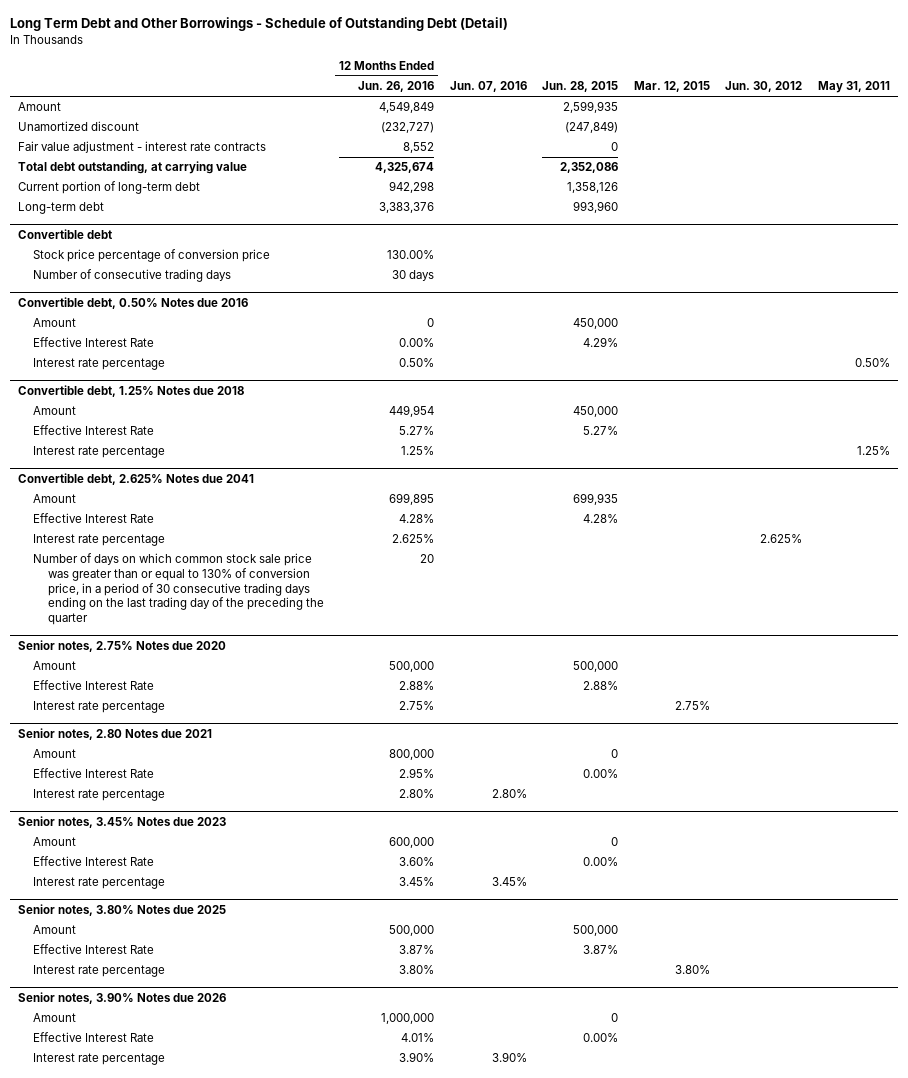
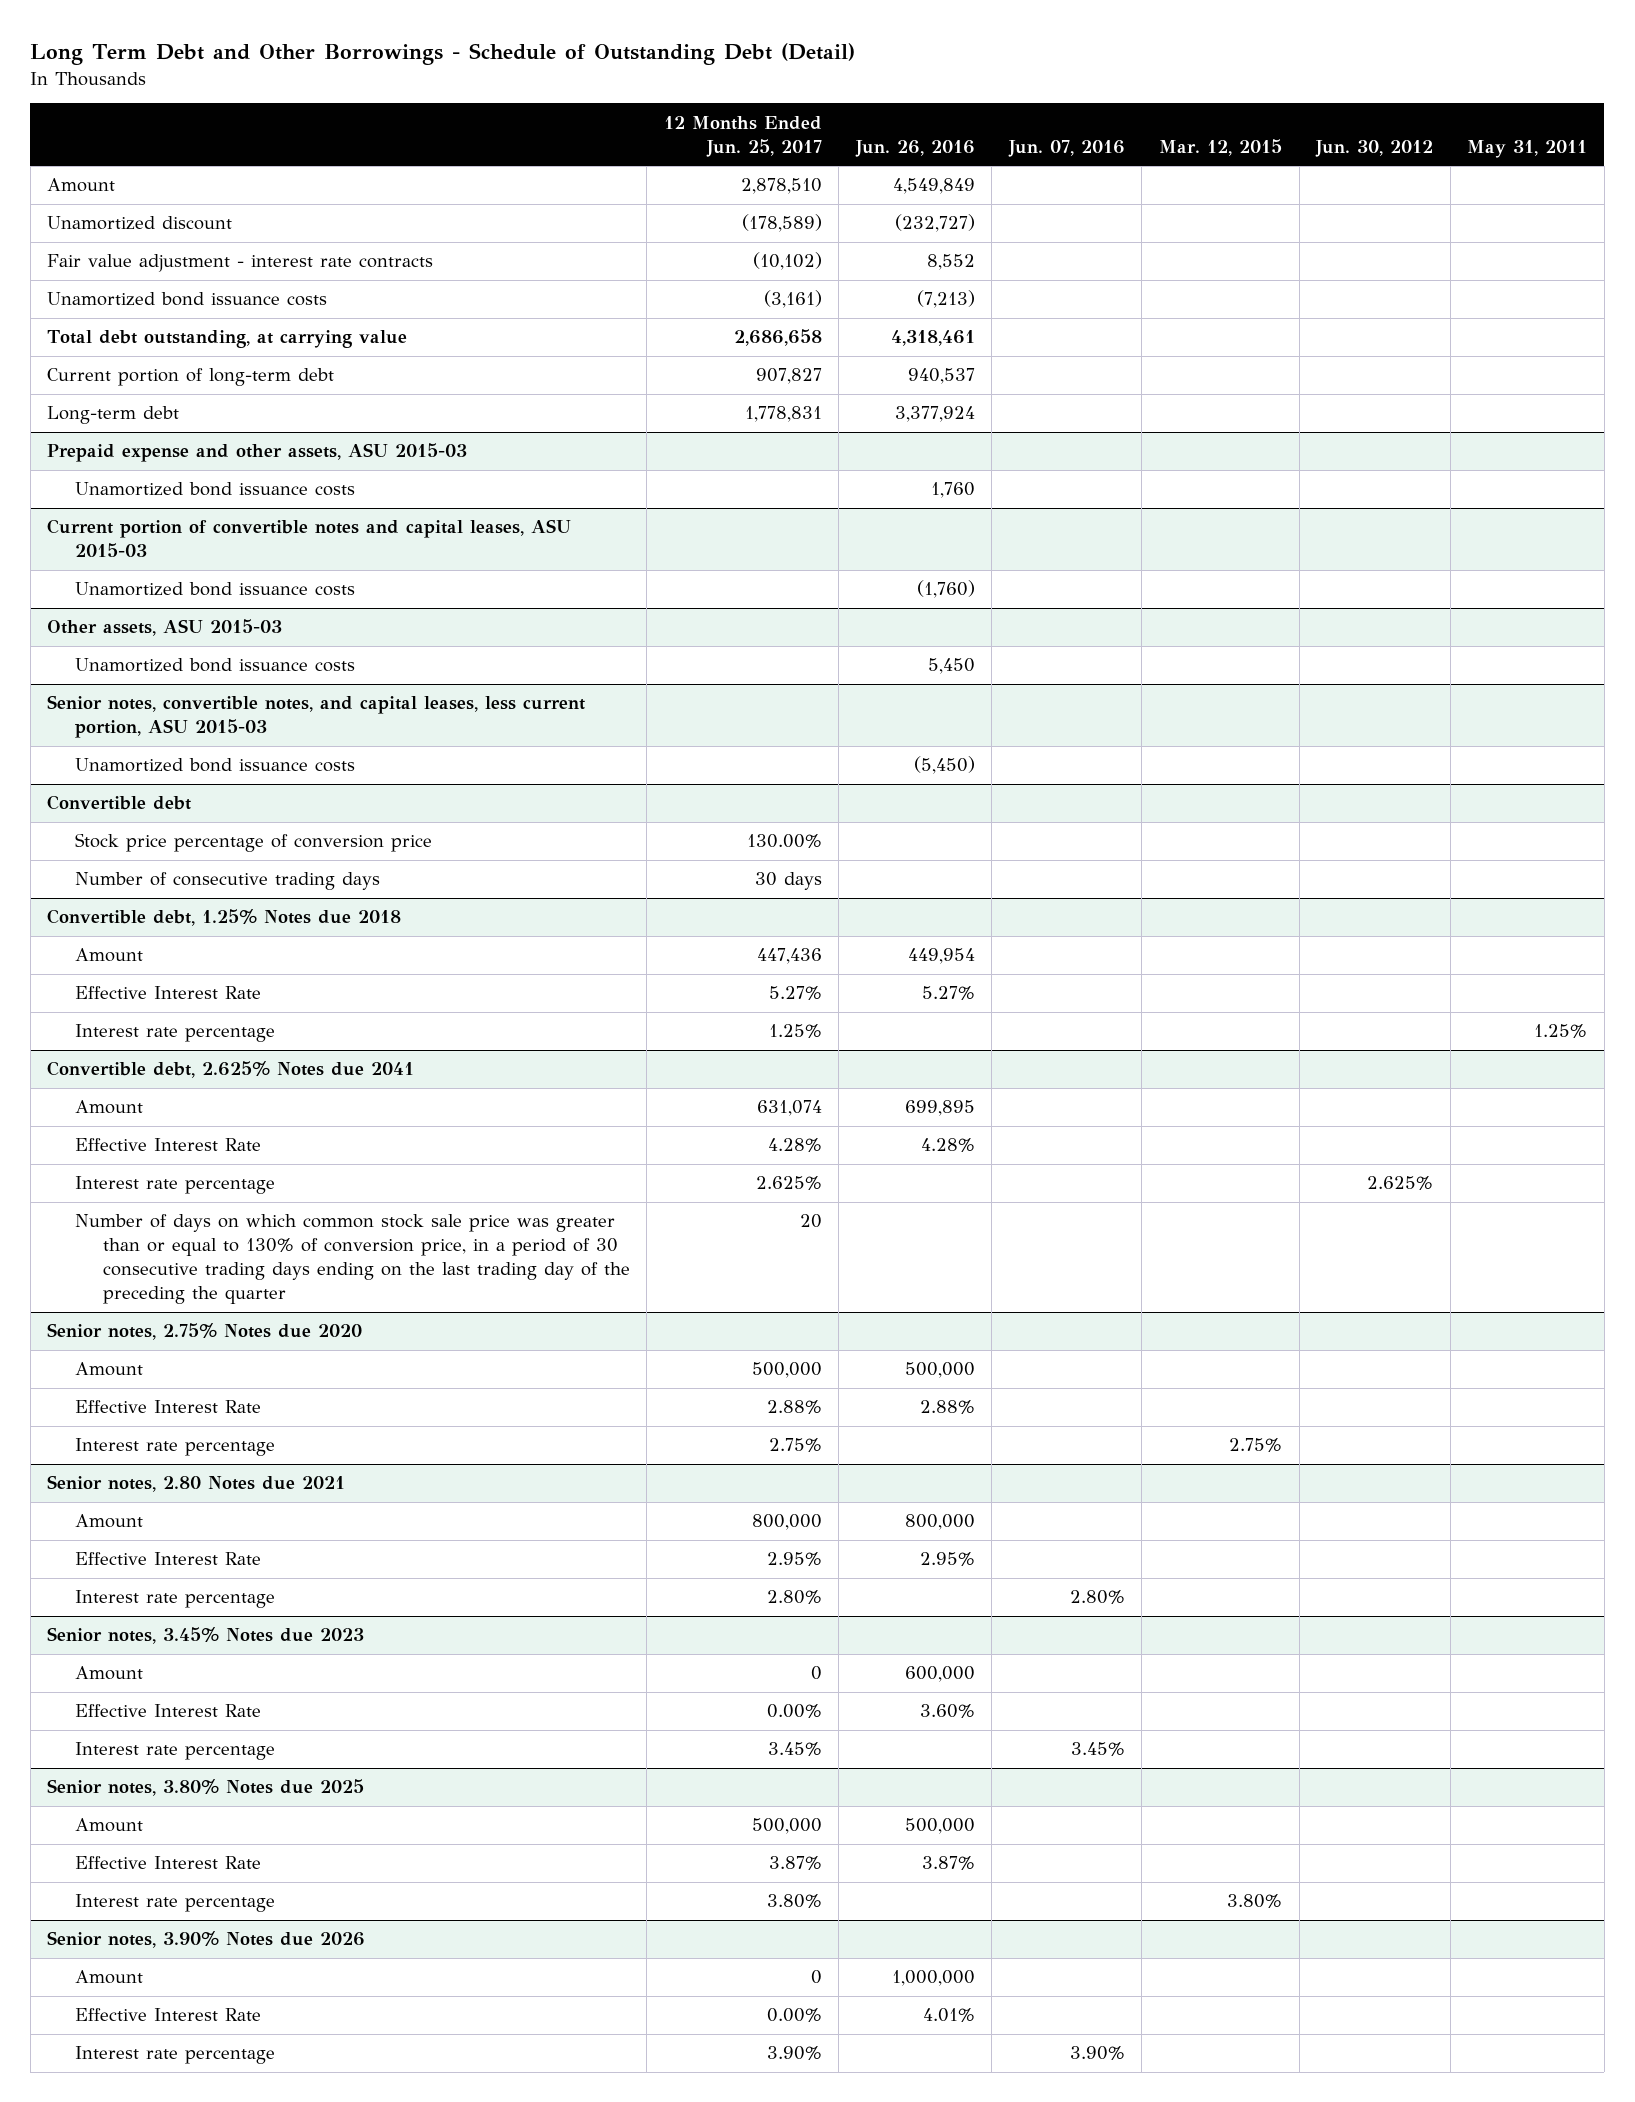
- | 12 Months Ended Jun. 26, 2016 | Jun. 07, 2016 | Jun. 28, 2015 | Mar. 12, 2015 | Jun. 30, 2012 | May 31, 2011
+ | 12 Months Ended Jun. 25, 2017 | Jun. 26, 2016 | Jun. 07, 2016 | Mar. 12, 2015 | Jun. 30, 2012 | May 31, 2011
+ Unamortized bond issuance costs | (3,161) | (7,213) | | | |
+ Prepaid expense and other assets, ASU 2015-03
+ Unamortized bond issuance costs | | 1,760 | | | |
+ Current portion of convertible notes and capital leases, ASU 2015-03
+ Unamortized bond issuance costs | | (1,760) | | | |
+ Other assets, ASU 2015-03
+ Unamortized bond issuance costs | | 5,450 | | | |
+ Senior notes, convertible notes, and capital leases, less current portion, ASU 2015-03
+ Unamortized bond issuance costs | | (5,450) | | | |
- Convertible debt, 0.50% Notes due 2016
- Amount | 0 | | 450,000 | | |
- Effective Interest Rate | 0.00% | | 4.29% | | |
- Interest rate percentage | 0.50% | | | | | 0.50%

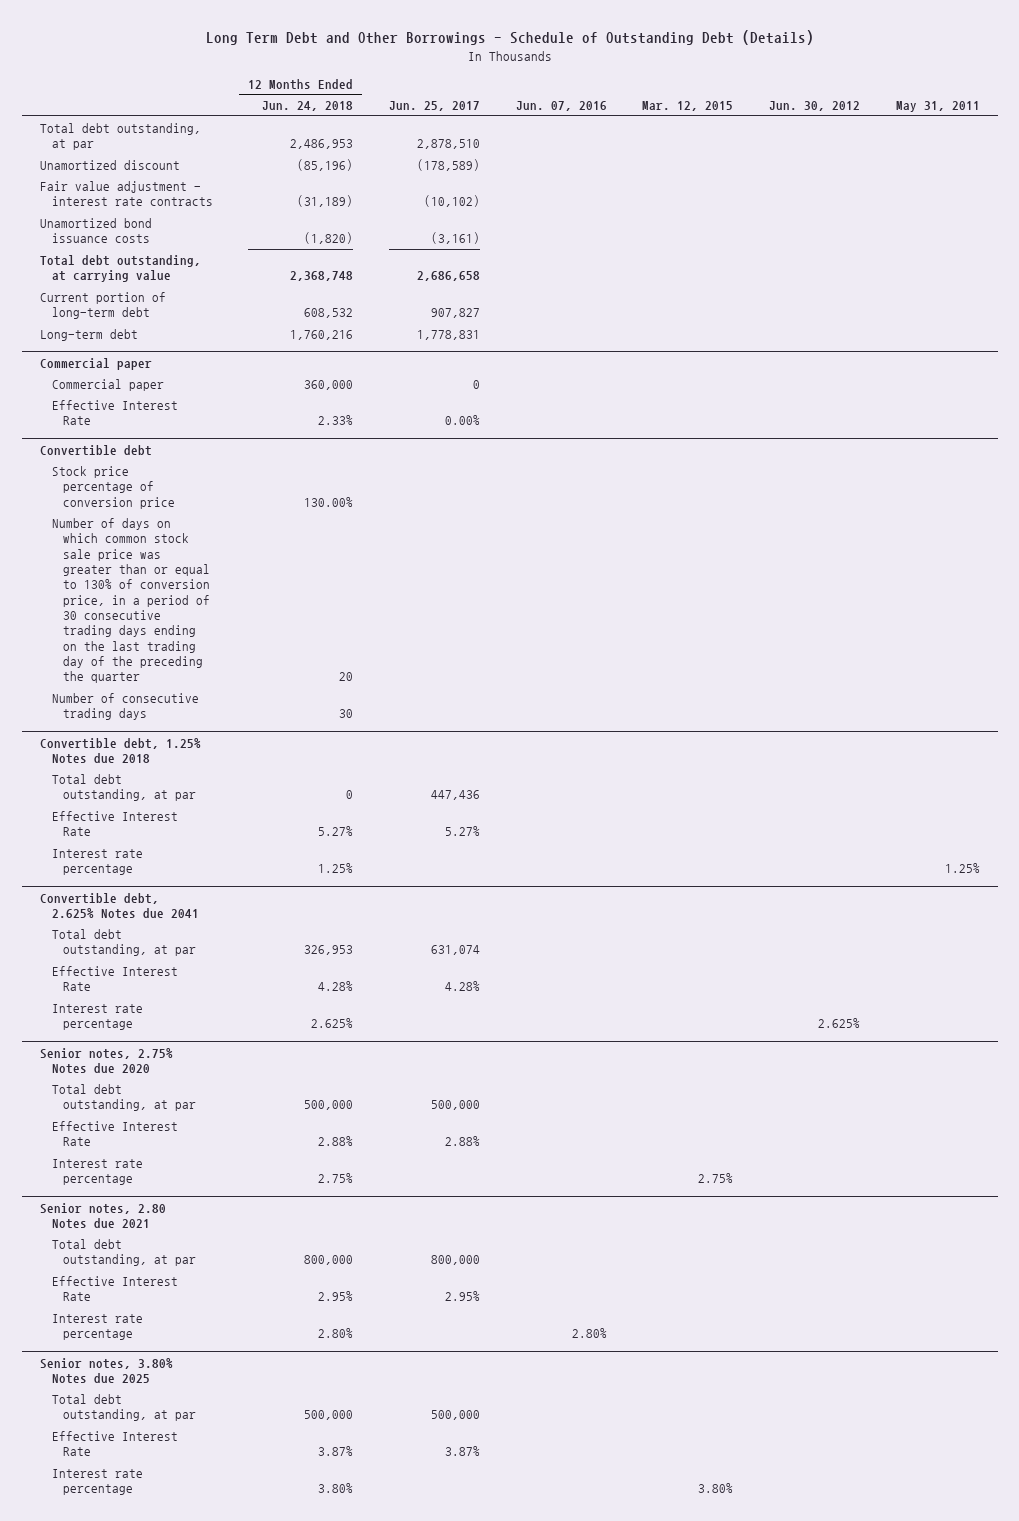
- Long Term Debt and Other Borrowings - Schedule of Outstanding Debt (Detail)
+ Long Term Debt and Other Borrowings - Schedule of Outstanding Debt (Details)
- | 12 Months Ended Jun. 25, 2017 | Jun. 26, 2016 | Jun. 07, 2016 | Mar. 12, 2015 | Jun. 30, 2012 | May 31, 2011
+ | 12 Months Ended Jun. 24, 2018 | Jun. 25, 2017 | Jun. 07, 2016 | Mar. 12, 2015 | Jun. 30, 2012 | May 31, 2011
- Amount | 2,878,510 | 4,549,849 | | | |
+ Total debt outstanding, at par | 2,486,953 | 2,878,510 | | | |
- Prepaid expense and other assets, ASU 2015-03
- Unamortized bond issuance costs | | 1,760 | | | |
- Current portion of convertible notes and capital leases, ASU 2015-03
- Unamortized bond issuance costs | | (1,760) | | | |
- Other assets, ASU 2015-03
- Unamortized bond issuance costs | | 5,450 | | | |
- Senior notes, convertible notes, and capital leases, less current portion, ASU 2015-03
- Unamortized bond issuance costs | | (5,450) | | | |
+ Commercial paper
+ Commercial paper | 360,000 | 0 | | | |
+ Effective Interest Rate | 2.33% | 0.00% | | | |
@ Convertible debt
+ Number of days on which common stock sale price was greater than or equal to 130% of conversion price, in a period of 30 consecutive trading days ending on the last trading day of the preceding the quarter | 20 | | | | |
@ Convertible debt, 1.25% Notes due 2018
- Amount | 447,436 | 449,954 | | | |
+ Total debt outstanding, at par | 0 | 447,436 | | | |
@ Convertible debt, 2.625% Notes due 2041
- Amount | 631,074 | 699,895 | | | |
+ Total debt outstanding, at par | 326,953 | 631,074 | | | |
- Number of days on which common stock sale price was greater than or equal to 130% of conversion price, in a period of 30 consecutive trading days ending on the last trading day of the preceding the quarter | 20 | | | | |
@ Senior notes, 2.75% Notes due 2020
- Amount | 500,000 | 500,000 | | | |
+ Total debt outstanding, at par | 500,000 | 500,000 | | | |
@ Senior notes, 2.80 Notes due 2021
- Amount | 800,000 | 800,000 | | | |
+ Total debt outstanding, at par | 800,000 | 800,000 | | | |
- Senior notes, 3.45% Notes due 2023
- Amount | 0 | 600,000 | | | |
- Effective Interest Rate | 0.00% | 3.60% | | | |
- Interest rate percentage | 3.45% | | 3.45% | | |
@ Senior notes, 3.80% Notes due 2025
- Amount | 500,000 | 500,000 | | | |
+ Total debt outstanding, at par | 500,000 | 500,000 | | | |
- Senior notes, 3.90% Notes due 2026
- Amount | 0 | 1,000,000 | | | |
- Effective Interest Rate | 0.00% | 4.01% | | | |
- Interest rate percentage | 3.90% | | 3.90% | | |

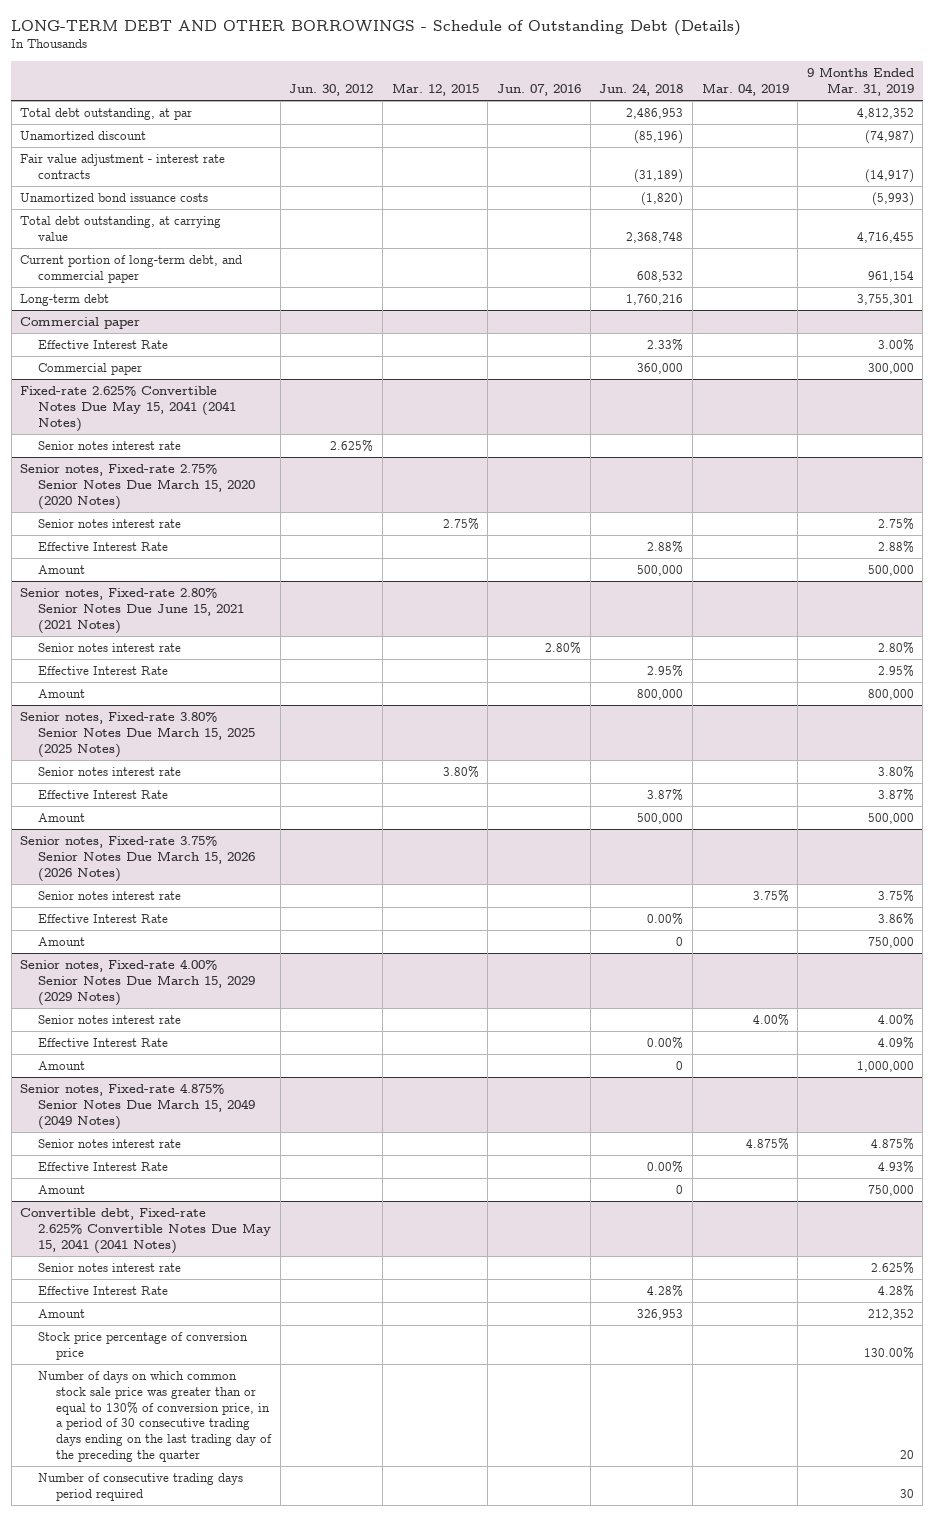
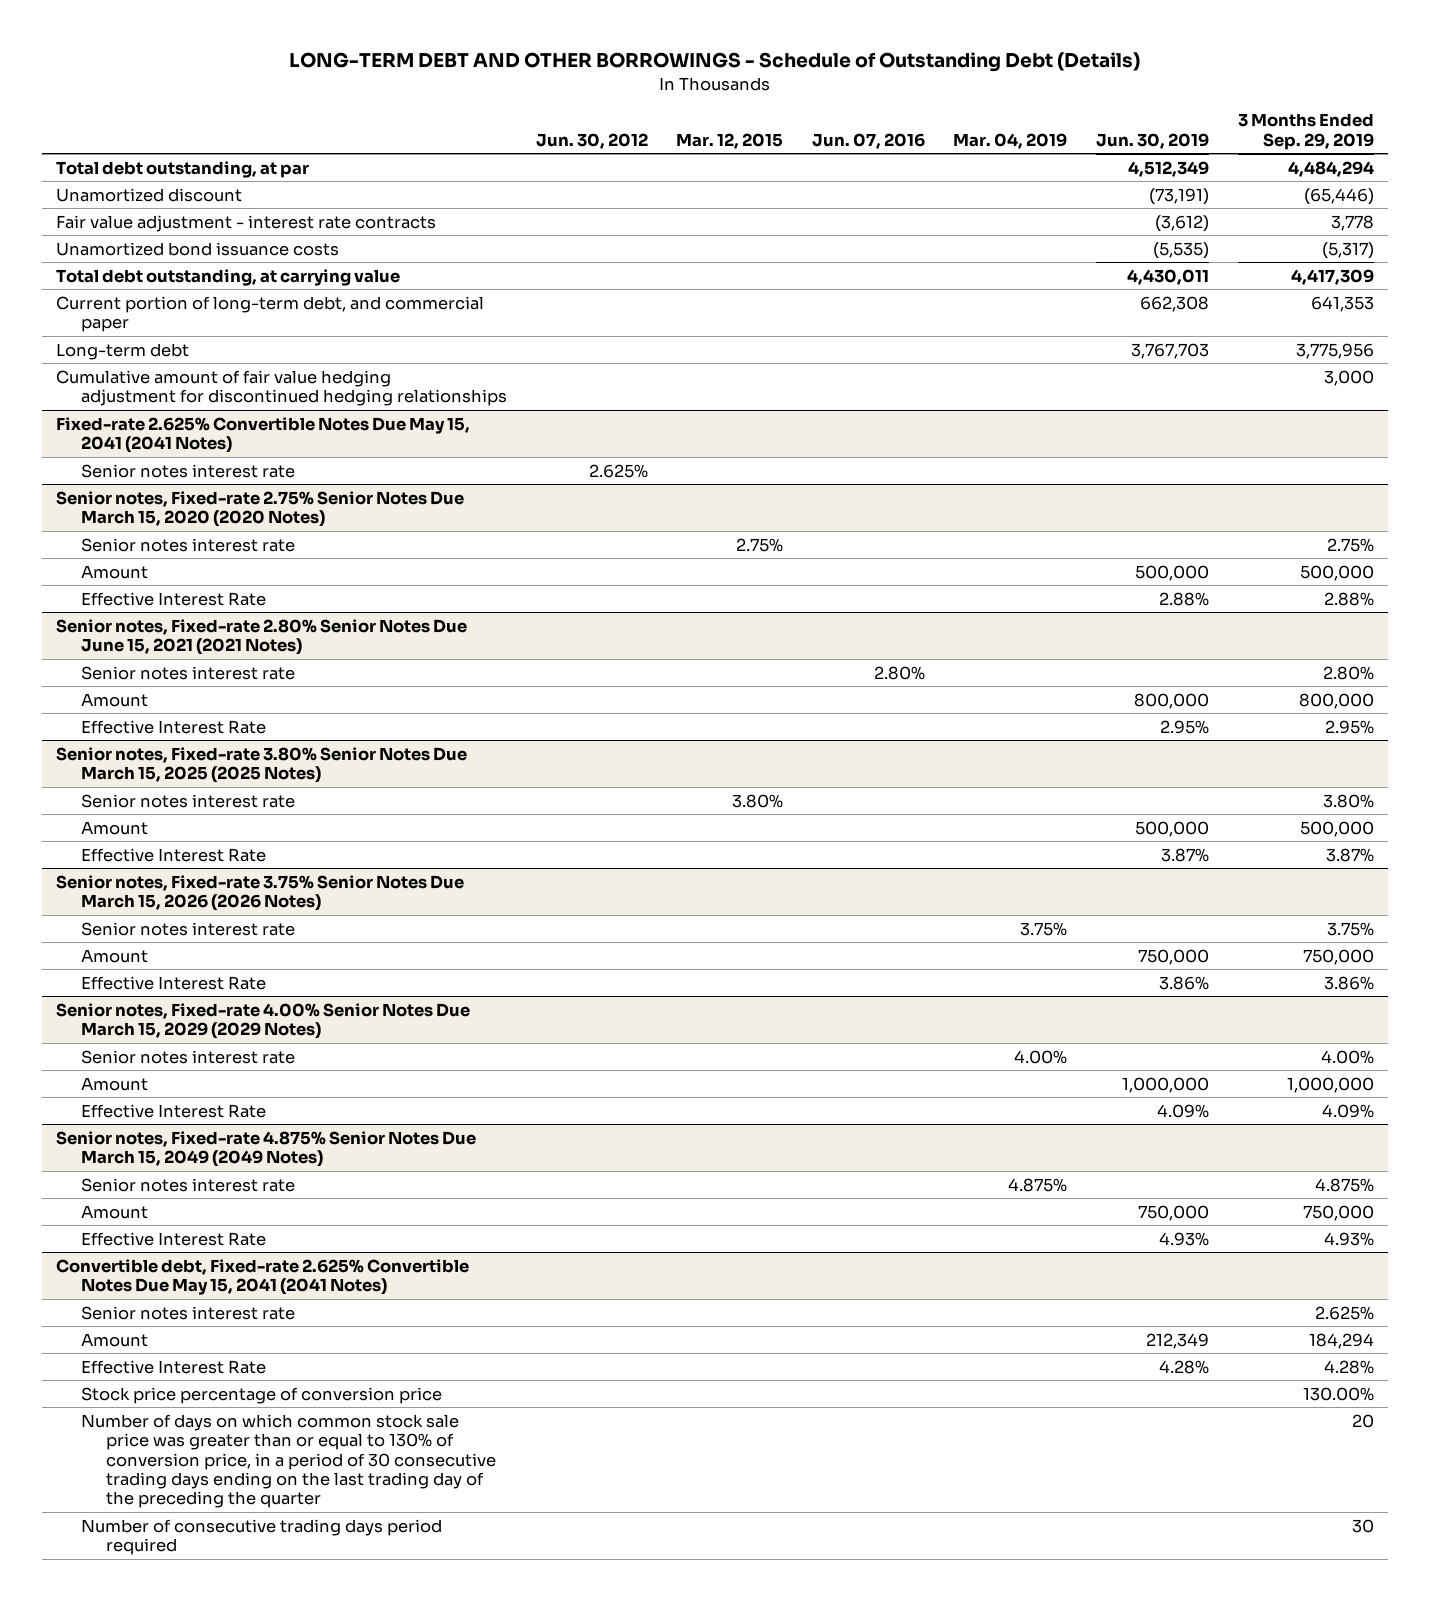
- | Jun. 30, 2012 | Mar. 12, 2015 | Jun. 07, 2016 | Jun. 24, 2018 | Mar. 04, 2019 | 9 Months Ended Mar. 31, 2019
+ | Jun. 30, 2012 | Mar. 12, 2015 | Jun. 07, 2016 | Mar. 04, 2019 | Jun. 30, 2019 | 3 Months Ended Sep. 29, 2019
- Commercial paper
- Effective Interest Rate | | | | 2.33% | | 3.00%
- Commercial paper | | | | 360,000 | | 300,000
+ Cumulative amount of fair value hedging adjustment for discontinued hedging relationships | | | | | | 3,000
@ Senior notes, Fixed-rate 2.75% Senior Notes Due March 15, 2020 (2020 Notes)
moved down: Effective Interest Rate | | | | | 2.88% | 2.88%
@ Senior notes, Fixed-rate 2.80% Senior Notes Due June 15, 2021 (2021 Notes)
moved down: Effective Interest Rate | | | | | 2.95% | 2.95%
@ Senior notes, Fixed-rate 3.80% Senior Notes Due March 15, 2025 (2025 Notes)
moved down: Effective Interest Rate | | | | | 3.87% | 3.87%
@ Senior notes, Fixed-rate 3.75% Senior Notes Due March 15, 2026 (2026 Notes)
moved down: Effective Interest Rate | | | | | 3.86% | 3.86%
@ Senior notes, Fixed-rate 4.00% Senior Notes Due March 15, 2029 (2029 Notes)
moved down: Effective Interest Rate | | | | | 4.09% | 4.09%
@ Senior notes, Fixed-rate 4.875% Senior Notes Due March 15, 2049 (2049 Notes)
moved down: Effective Interest Rate | | | | | 4.93% | 4.93%
@ Convertible debt, Fixed-rate 2.625% Convertible Notes Due May 15, 2041 (2041 Notes)
moved down: Effective Interest Rate | | | | | 4.28% | 4.28%

